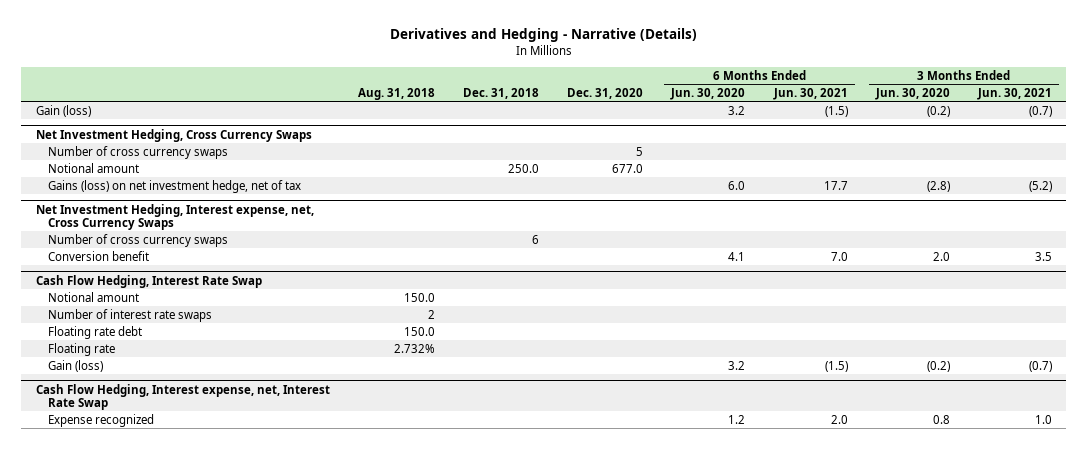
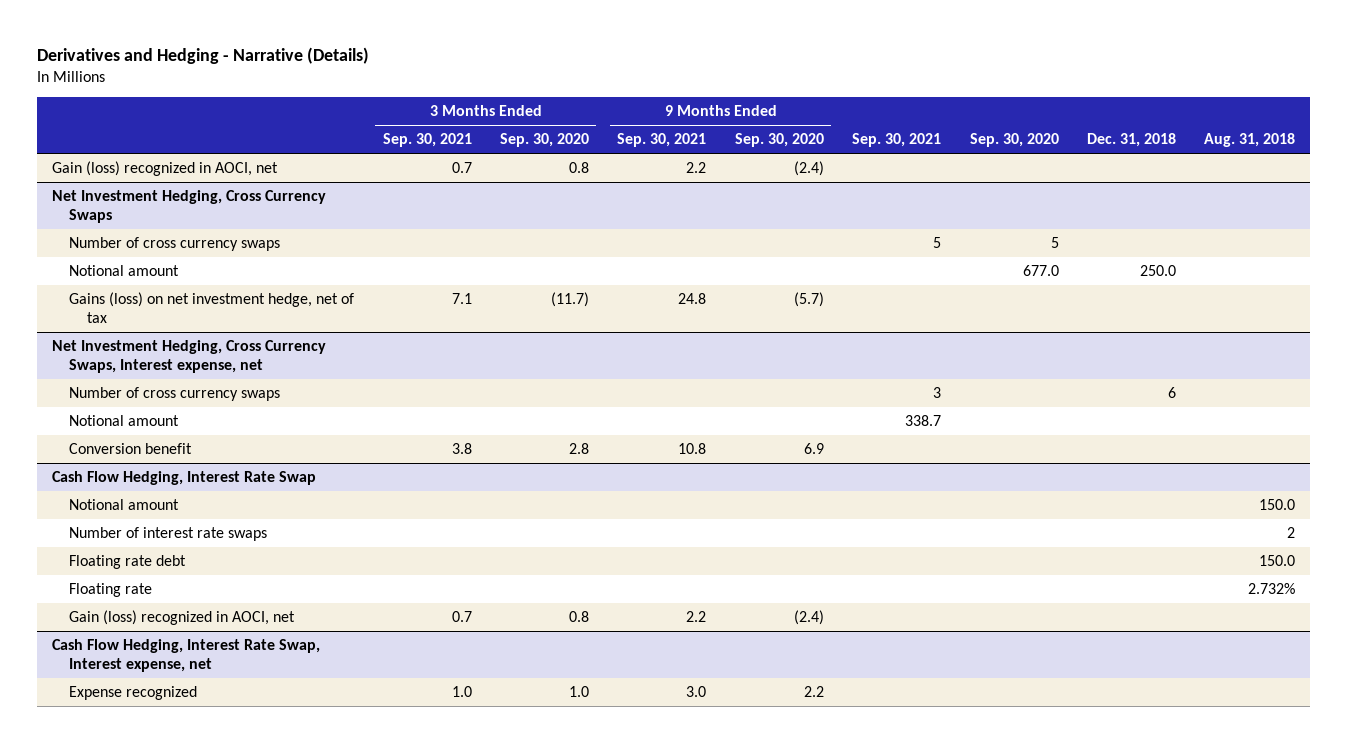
- | Aug. 31, 2018 | Dec. 31, 2018 | Dec. 31, 2020 | 6 Months Ended Jun. 30, 2020 | 6 Months Ended Jun. 30, 2021 | 3 Months Ended Jun. 30, 2020 | 3 Months Ended Jun. 30, 2021
+ | 3 Months Ended Sep. 30, 2021 | 3 Months Ended Sep. 30, 2020 | 9 Months Ended Sep. 30, 2021 | 9 Months Ended Sep. 30, 2020 | Sep. 30, 2021 | Sep. 30, 2020 | Dec. 31, 2018 | Aug. 31, 2018
- Gain (loss) | | | | 3.2 | (1.5) | (0.2) | (0.7)
+ Gain (loss) recognized in AOCI, net | 0.7 | 0.8 | 2.2 | (2.4) | | | |
- Net Investment Hedging, Interest expense, net, Cross Currency Swaps
+ Net Investment Hedging, Cross Currency Swaps, Interest expense, net
+ Notional amount | | | | | 338.7 | | |
@ Cash Flow Hedging, Interest Rate Swap
- Gain (loss) | | | | 3.2 | (1.5) | (0.2) | (0.7)
- Cash Flow Hedging, Interest expense, net, Interest Rate Swap
@ Cash Flow Hedging, Interest Rate Swap
+ Gain (loss) recognized in AOCI, net | 0.7 | 0.8 | 2.2 | (2.4) | | | |
+ Cash Flow Hedging, Interest Rate Swap, Interest expense, net

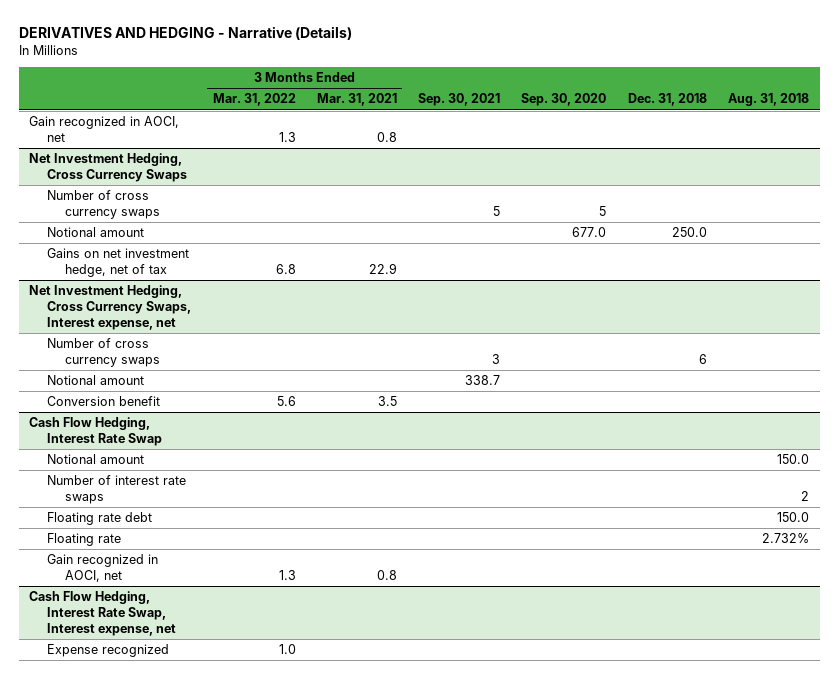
- Derivatives and Hedging - Narrative (Details)
+ DERIVATIVES AND HEDGING - Narrative (Details)
- | 3 Months Ended Sep. 30, 2021 | 3 Months Ended Sep. 30, 2020 | 9 Months Ended Sep. 30, 2021 | 9 Months Ended Sep. 30, 2020 | Sep. 30, 2021 | Sep. 30, 2020 | Dec. 31, 2018 | Aug. 31, 2018
+ | 3 Months Ended Mar. 31, 2022 | 3 Months Ended Mar. 31, 2021 | Sep. 30, 2021 | Sep. 30, 2020 | Dec. 31, 2018 | Aug. 31, 2018
- Gain (loss) recognized in AOCI, net | 0.7 | 0.8 | 2.2 | (2.4) | | | |
+ Gain recognized in AOCI, net | 1.3 | 0.8 | | | |
@ Net Investment Hedging, Cross Currency Swaps
- Gains (loss) on net investment hedge, net of tax | 7.1 | (11.7) | 24.8 | (5.7) | | | |
+ Gains on net investment hedge, net of tax | 6.8 | 22.9 | | | |
@ Cash Flow Hedging, Interest Rate Swap
- Gain (loss) recognized in AOCI, net | 0.7 | 0.8 | 2.2 | (2.4) | | | |
+ Gain recognized in AOCI, net | 1.3 | 0.8 | | | |

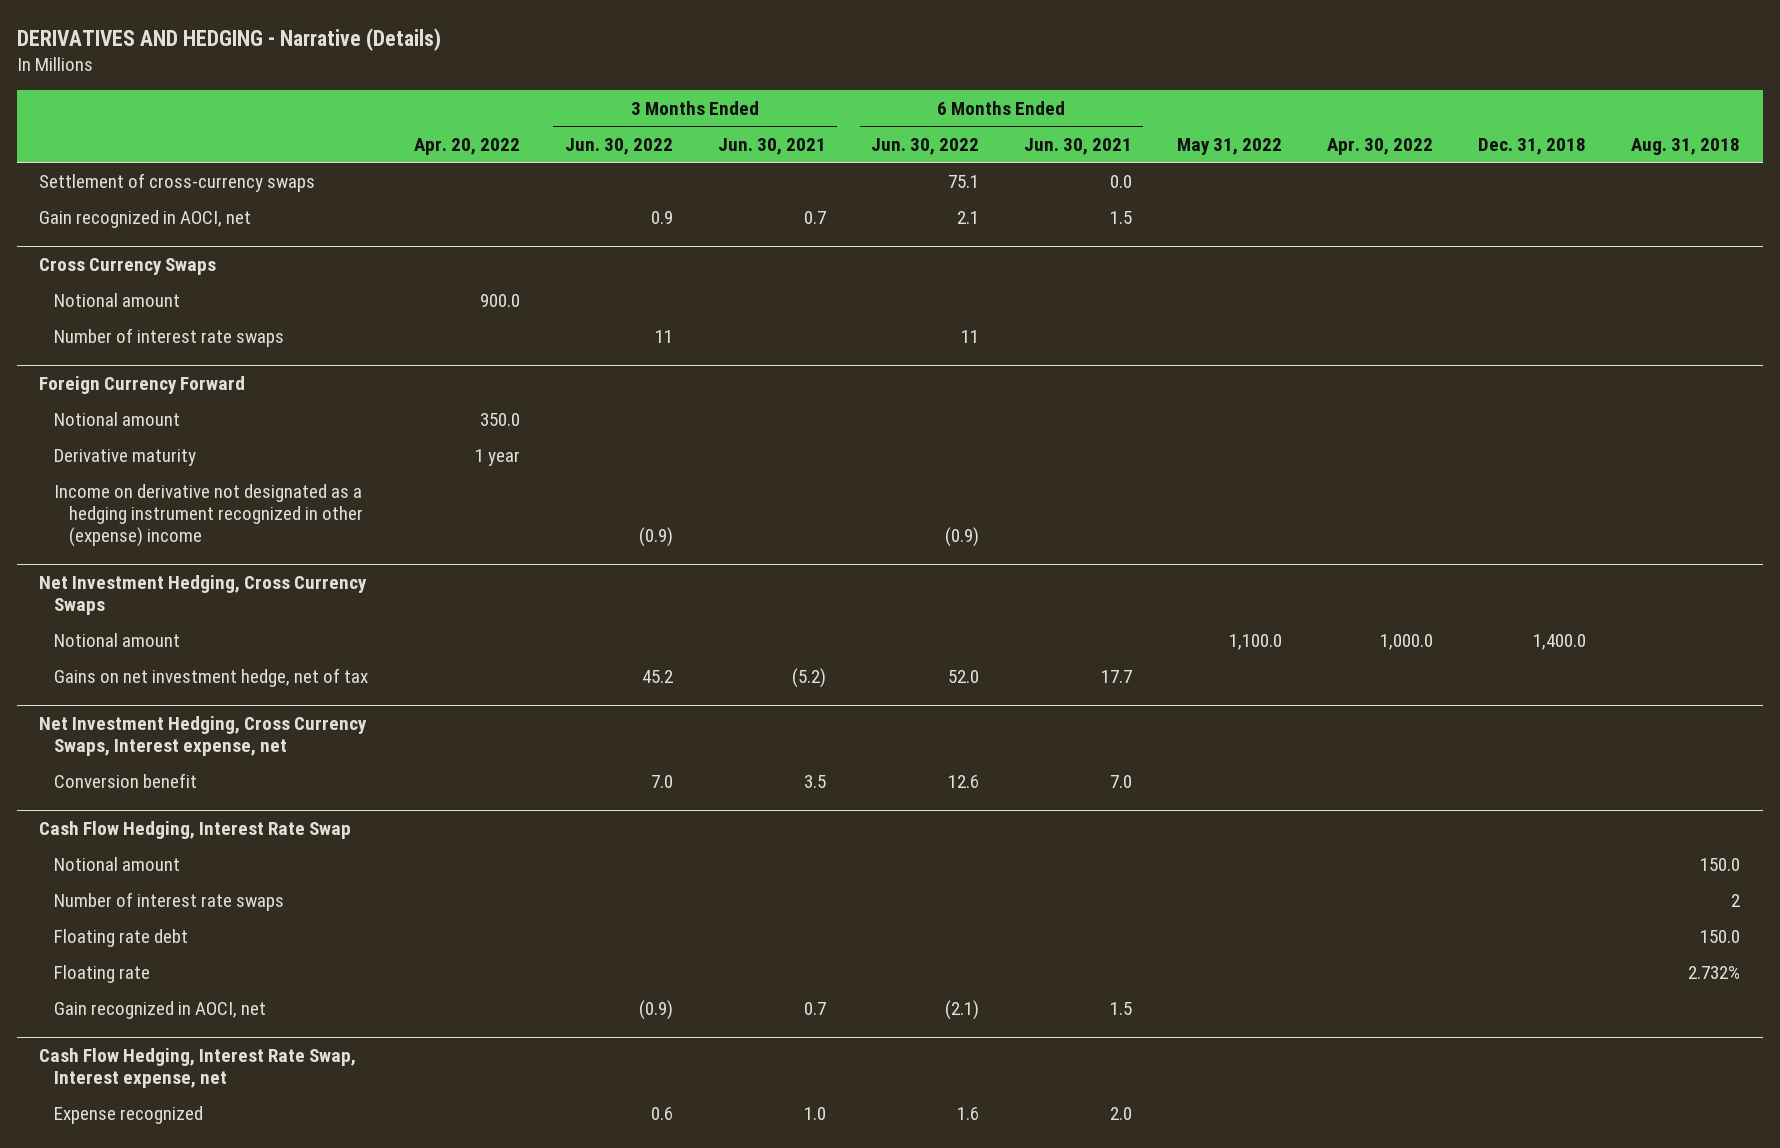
- | 3 Months Ended Mar. 31, 2022 | 3 Months Ended Mar. 31, 2021 | Sep. 30, 2021 | Sep. 30, 2020 | Dec. 31, 2018 | Aug. 31, 2018
+ | Apr. 20, 2022 | 3 Months Ended Jun. 30, 2022 | 3 Months Ended Jun. 30, 2021 | 6 Months Ended Jun. 30, 2022 | 6 Months Ended Jun. 30, 2021 | May 31, 2022 | Apr. 30, 2022 | Dec. 31, 2018 | Aug. 31, 2018
+ Settlement of cross-currency swaps | | | | 75.1 | 0.0 | | | |
+ Cross Currency Swaps
+ Notional amount | 900.0 | | | | | | | |
+ Number of interest rate swaps | | 11 | | 11 | | | | |
+ Foreign Currency Forward
+ Notional amount | 350.0 | | | | | | | |
+ Derivative maturity | 1 year | | | | | | | |
+ Income on derivative not designated as a hedging instrument recognized in other (expense) income | | (0.9) | | (0.9) | | | | |
@ Net Investment Hedging, Cross Currency Swaps
- Number of cross currency swaps | | | 5 | 5 | |
- Notional amount | | | | 677.0 | 250.0 |
+ Notional amount | | | | | | 1,100.0 | 1,000.0 | 1,400.0 |
@ Net Investment Hedging, Cross Currency Swaps, Interest expense, net
- Number of cross currency swaps | | | 3 | | 6 |
- Notional amount | | | 338.7 | | |

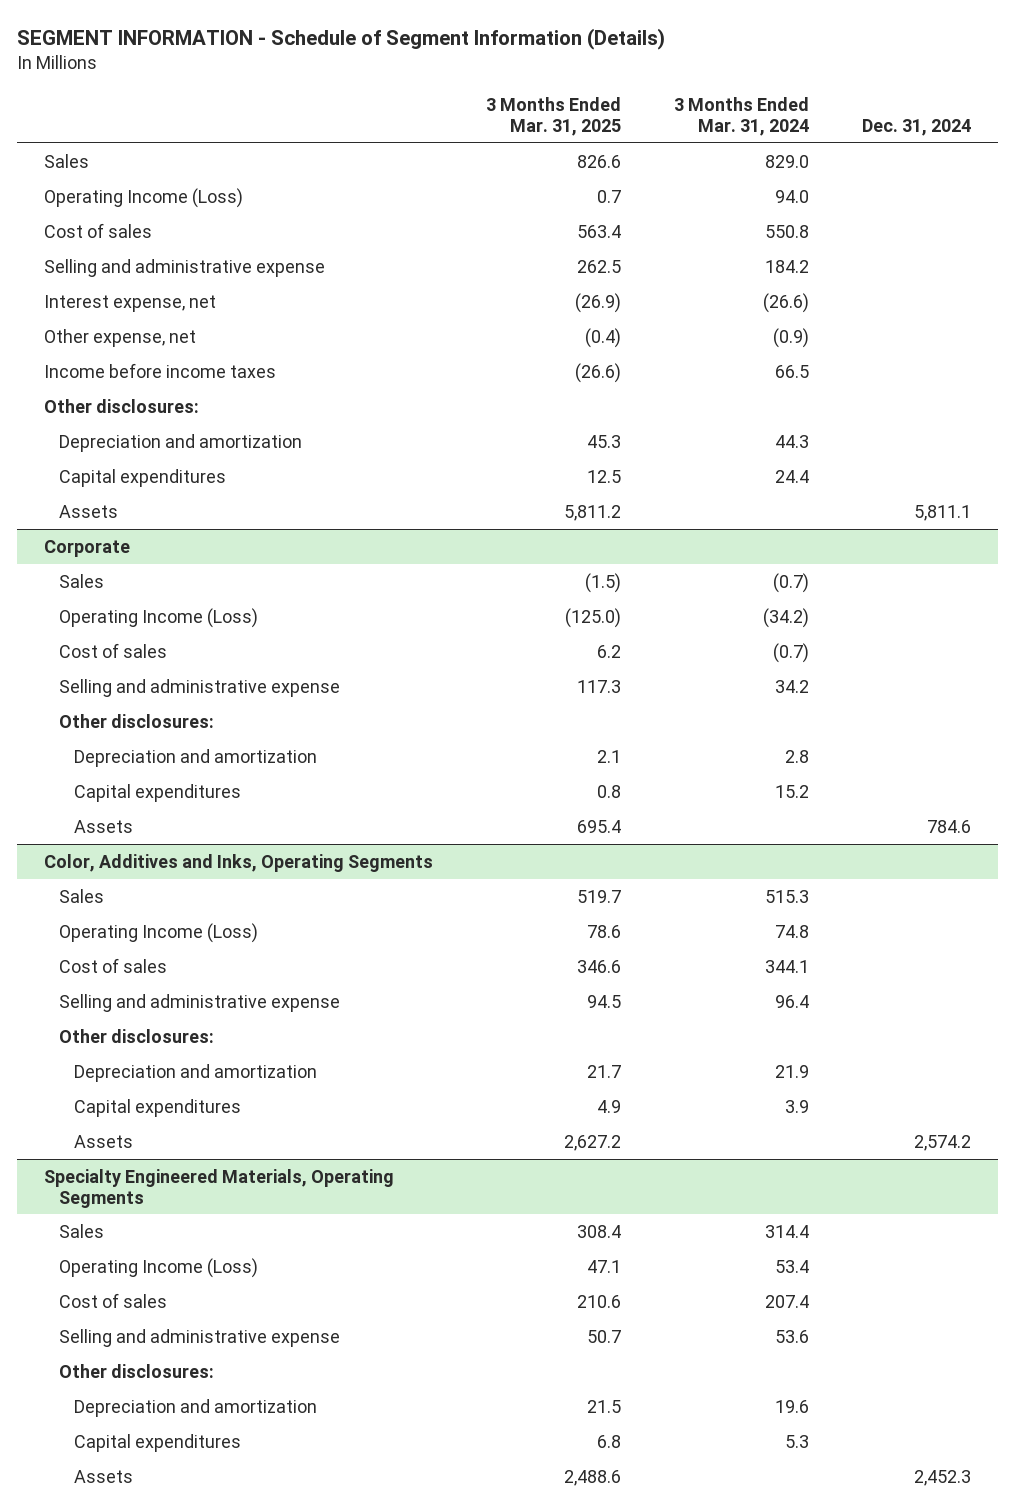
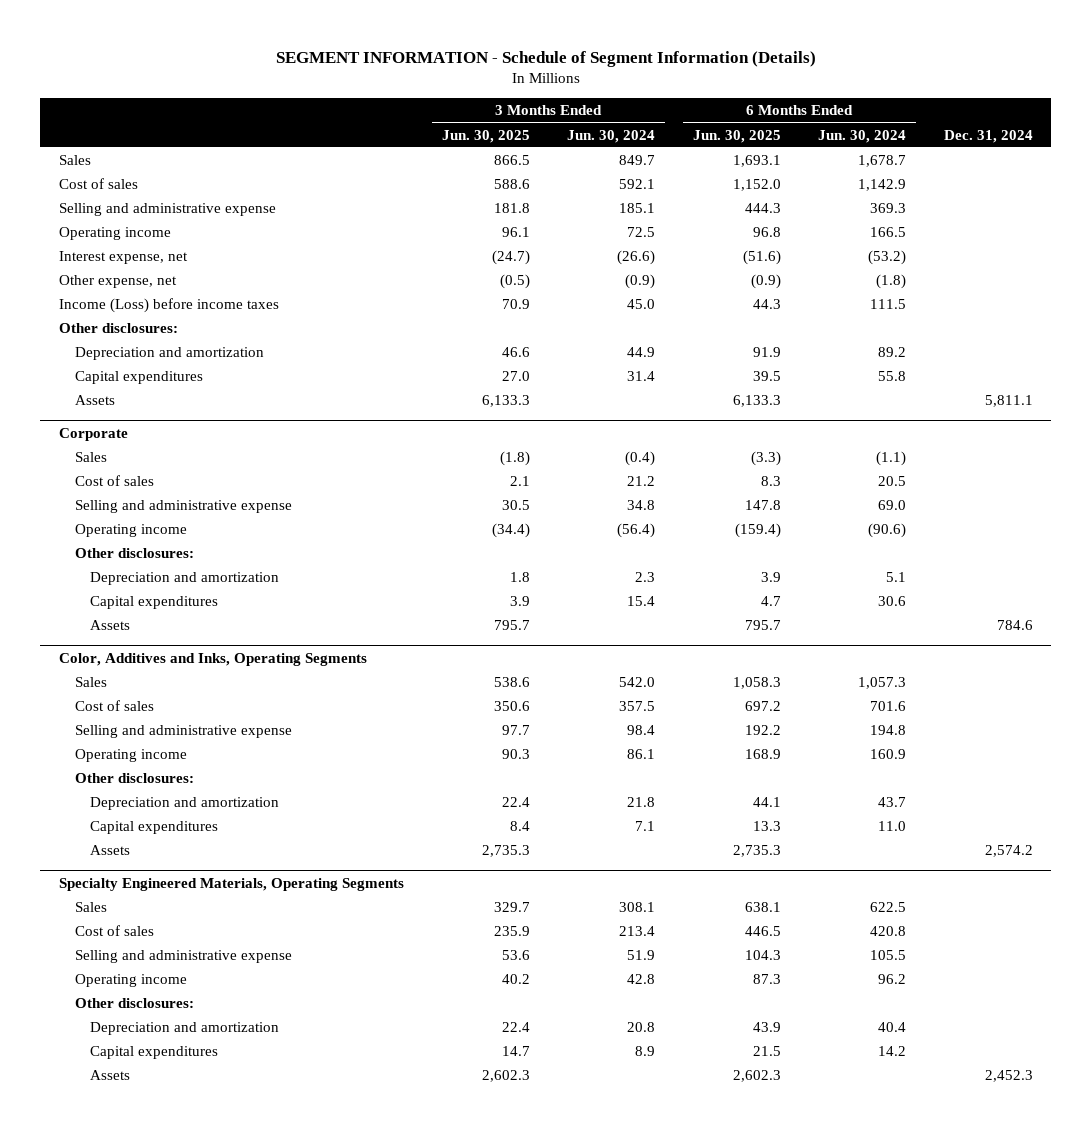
- | 3 Months Ended Mar. 31, 2025 | 3 Months Ended Mar. 31, 2024 | Dec. 31, 2024
+ | 3 Months Ended Jun. 30, 2025 | 3 Months Ended Jun. 30, 2024 | 6 Months Ended Jun. 30, 2025 | 6 Months Ended Jun. 30, 2024 | Dec. 31, 2024
- Operating Income (Loss) | 0.7 | 94.0 |
+ Operating income | 96.1 | 72.5 | 96.8 | 166.5 |
- Income before income taxes | (26.6) | 66.5 |
+ Income (Loss) before income taxes | 70.9 | 45.0 | 44.3 | 111.5 |
@ Corporate
- Operating Income (Loss) | (125.0) | (34.2) |
+ Operating income | (34.4) | (56.4) | (159.4) | (90.6) |
@ Color, Additives and Inks, Operating Segments
- Operating Income (Loss) | 78.6 | 74.8 |
+ Operating income | 90.3 | 86.1 | 168.9 | 160.9 |
@ Specialty Engineered Materials, Operating Segments
- Operating Income (Loss) | 47.1 | 53.4 |
+ Operating income | 40.2 | 42.8 | 87.3 | 96.2 |

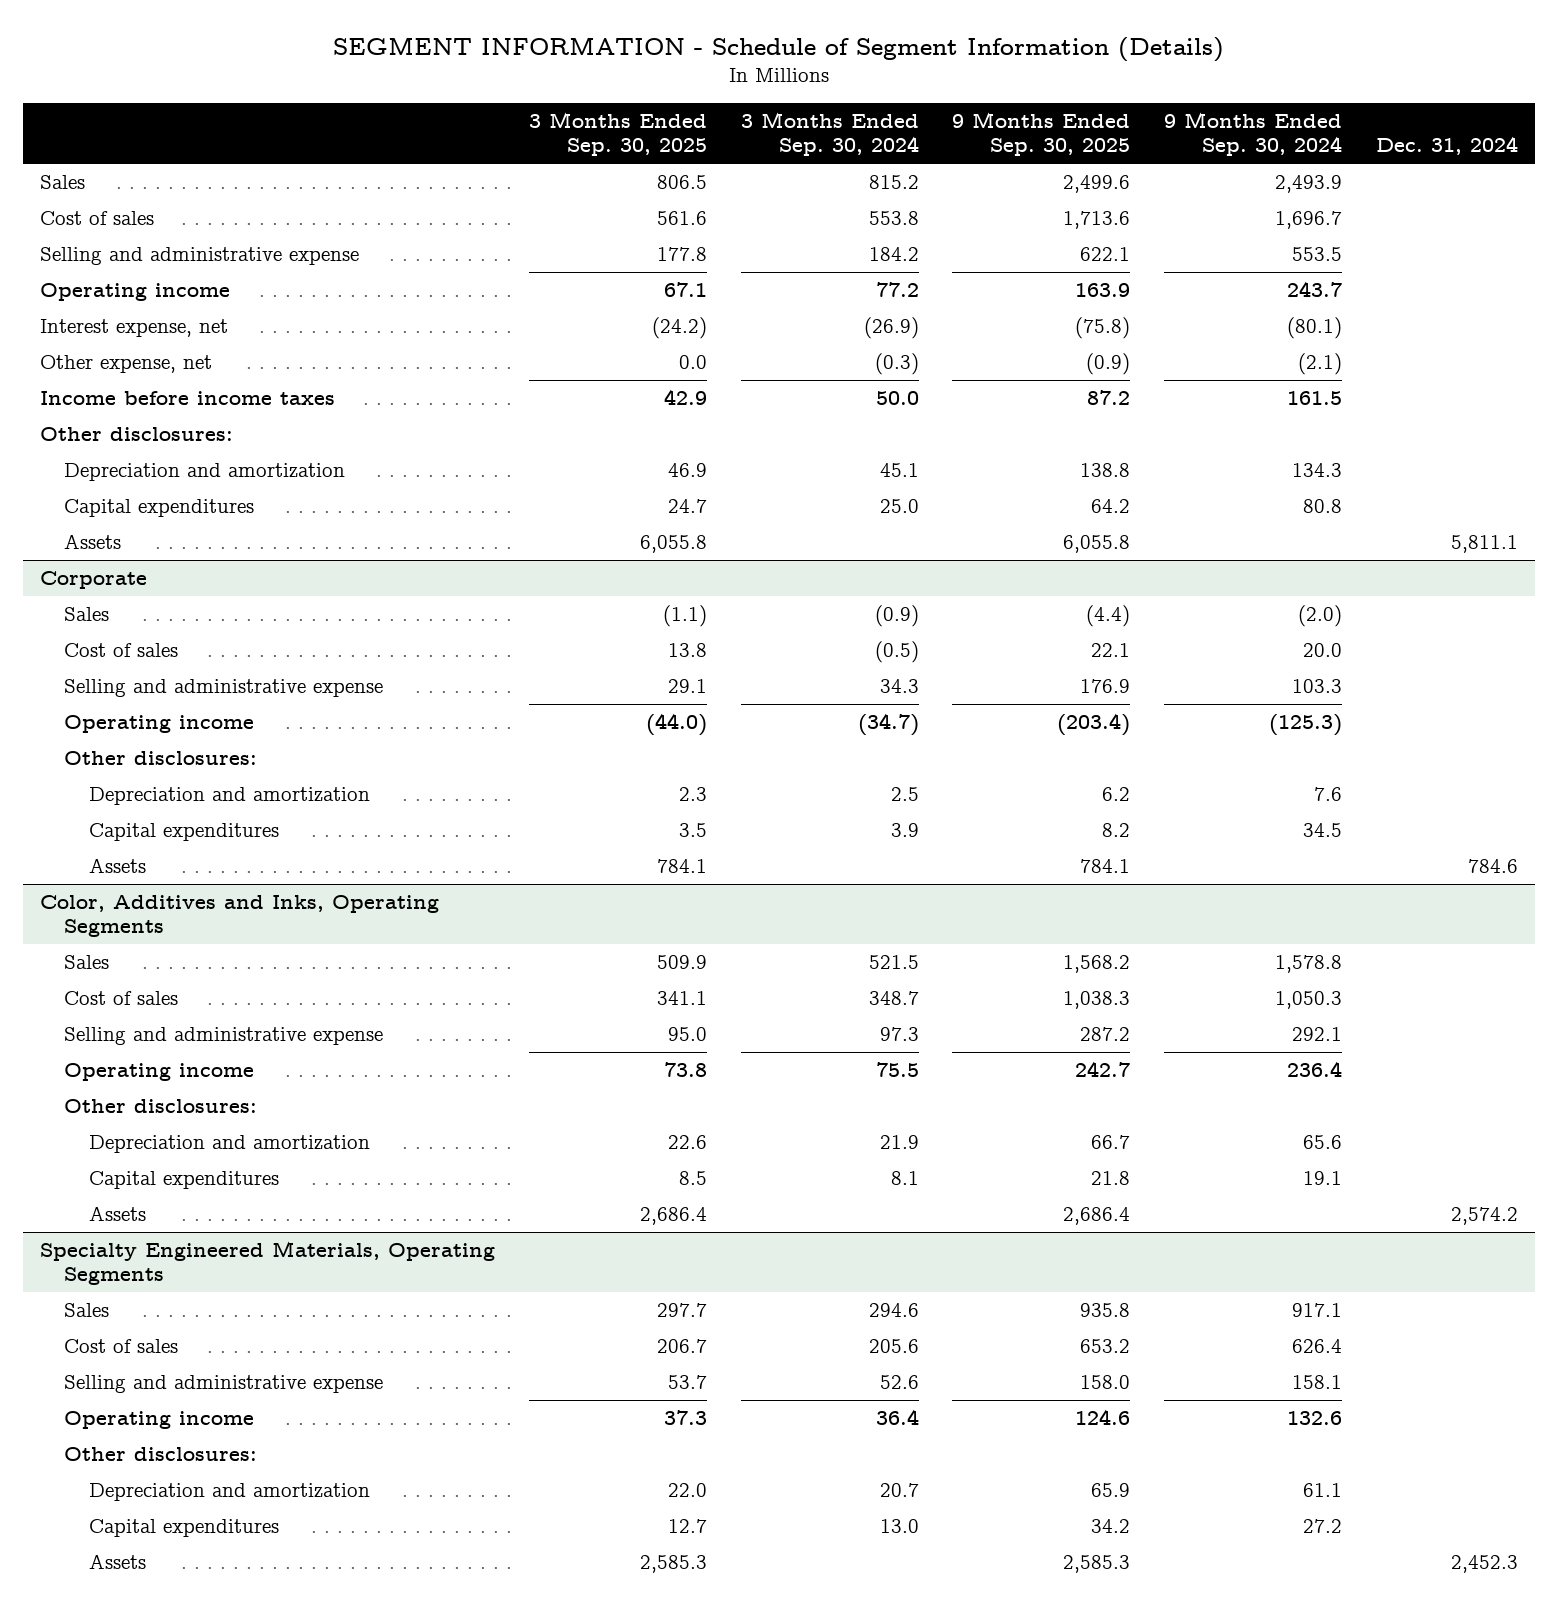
- | 3 Months Ended Jun. 30, 2025 | 3 Months Ended Jun. 30, 2024 | 6 Months Ended Jun. 30, 2025 | 6 Months Ended Jun. 30, 2024 | Dec. 31, 2024
+ | 3 Months Ended Sep. 30, 2025 | 3 Months Ended Sep. 30, 2024 | 9 Months Ended Sep. 30, 2025 | 9 Months Ended Sep. 30, 2024 | Dec. 31, 2024
- Income (Loss) before income taxes | 70.9 | 45.0 | 44.3 | 111.5 |
+ Income before income taxes | 42.9 | 50.0 | 87.2 | 161.5 |

